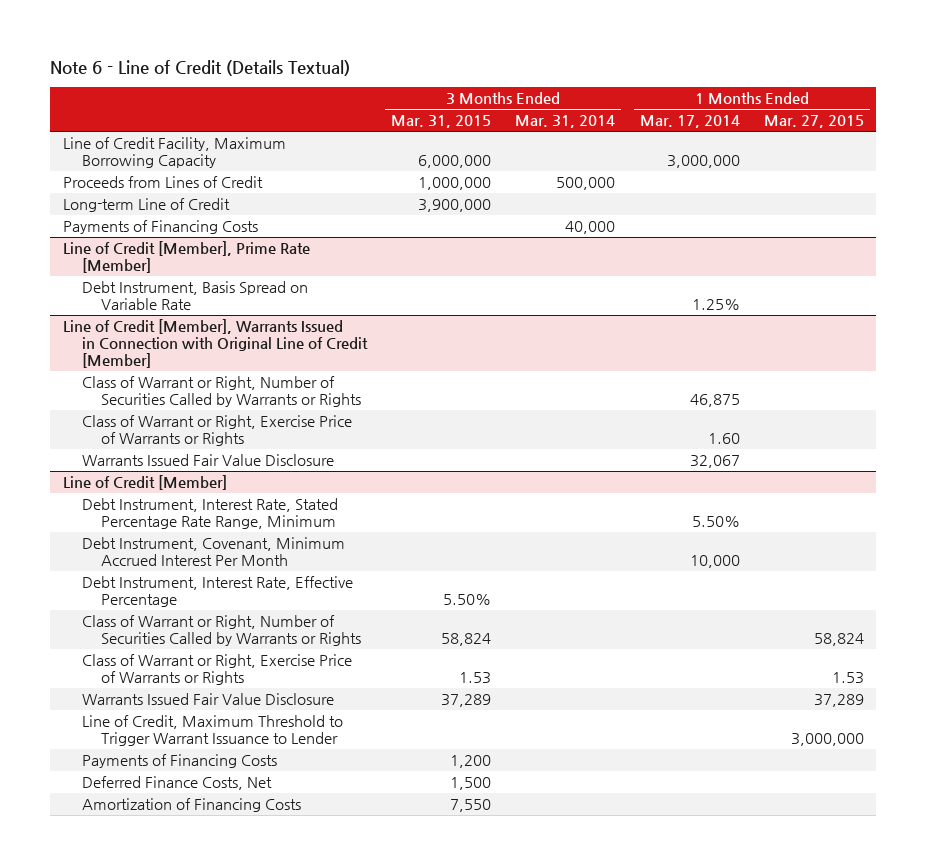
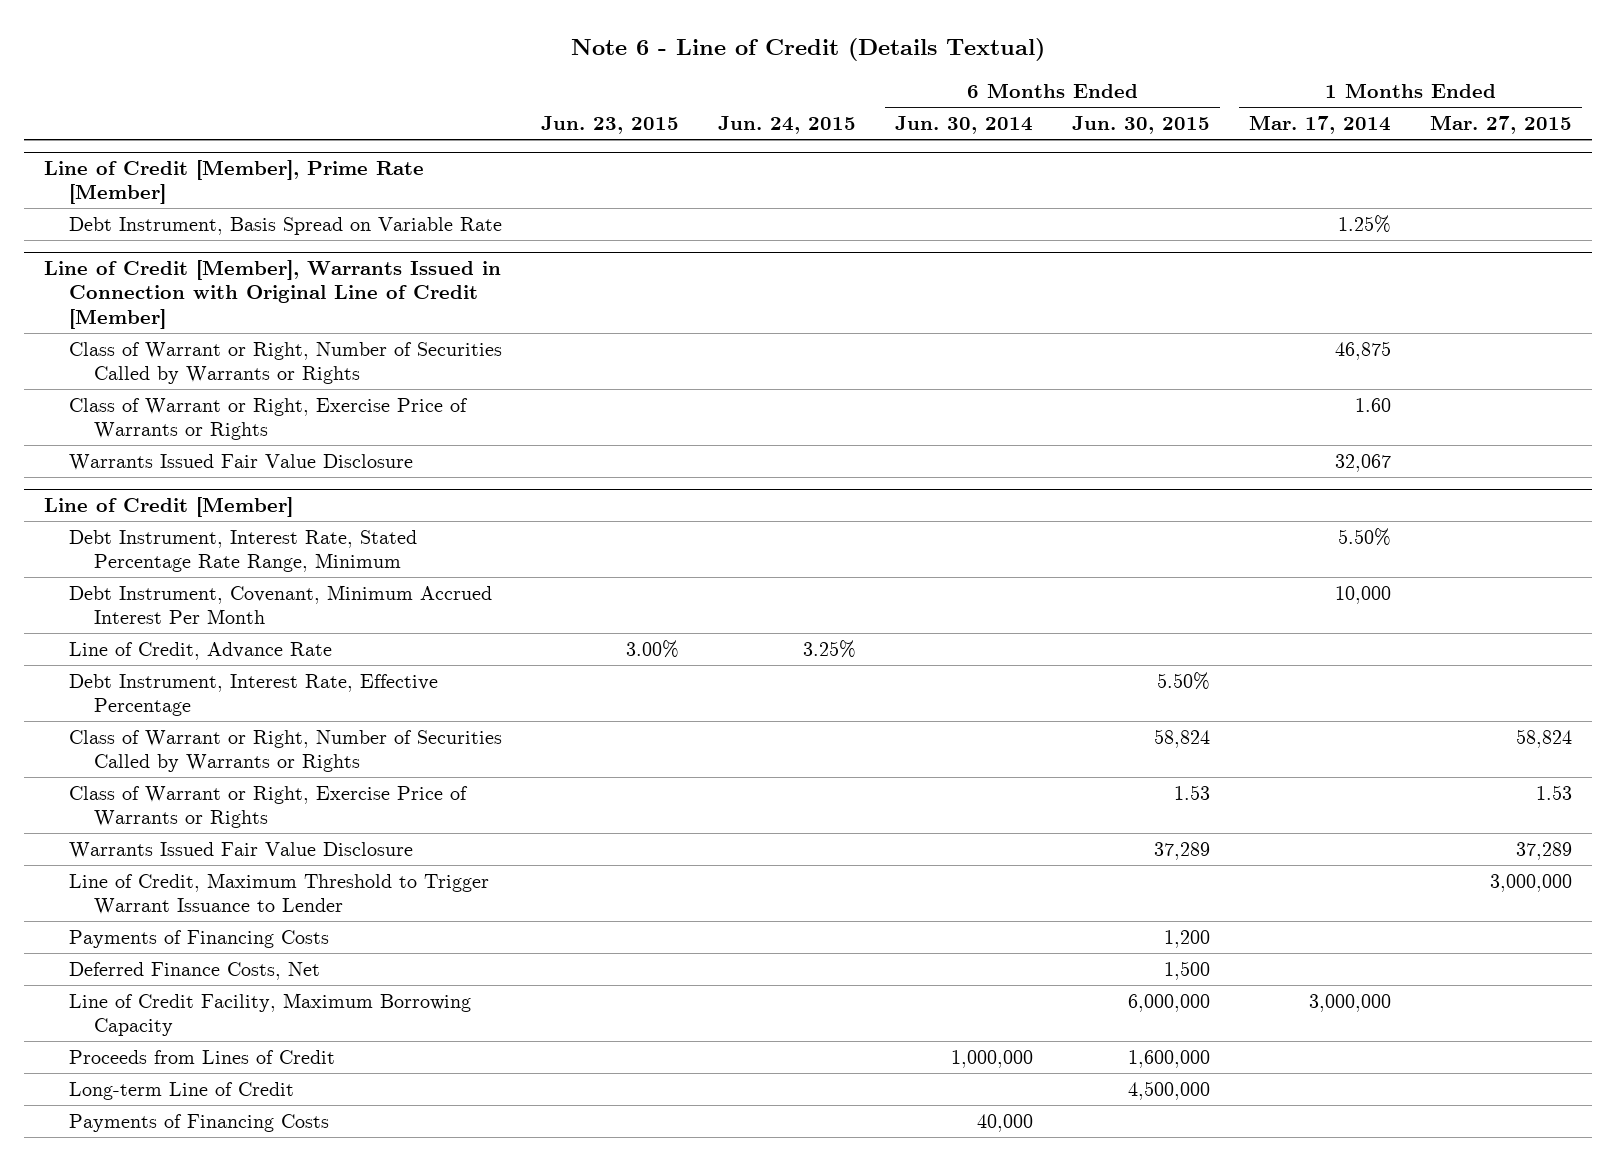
- | 3 Months Ended Mar. 31, 2015 | 3 Months Ended Mar. 31, 2014 | 1 Months Ended Mar. 17, 2014 | 1 Months Ended Mar. 27, 2015
+ | Jun. 23, 2015 | Jun. 24, 2015 | 6 Months Ended Jun. 30, 2014 | 6 Months Ended Jun. 30, 2015 | 1 Months Ended Mar. 17, 2014 | 1 Months Ended Mar. 27, 2015
- Line of Credit Facility, Maximum Borrowing Capacity | 6,000,000 | | 3,000,000 |
- Proceeds from Lines of Credit | 1,000,000 | 500,000 | |
- Long-term Line of Credit | 3,900,000 | | |
- Payments of Financing Costs | | 40,000 | |
@ Line of Credit [Member]
+ Line of Credit, Advance Rate | 3.00% | 3.25% | | | |
- Amortization of Financing Costs | 7,550 | | |
+ Line of Credit Facility, Maximum Borrowing Capacity | | | | 6,000,000 | 3,000,000 |
+ Proceeds from Lines of Credit | | | 1,000,000 | 1,600,000 | |
+ Long-term Line of Credit | | | | 4,500,000 | |
+ Payments of Financing Costs | | | 40,000 | | |

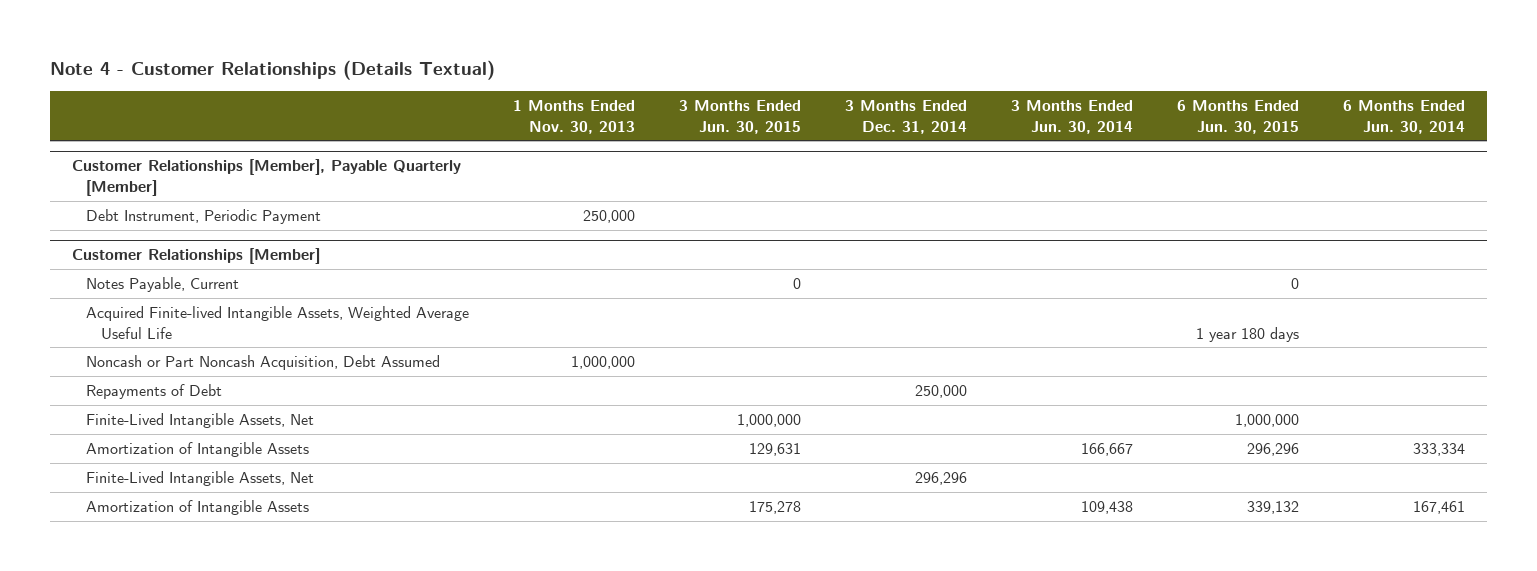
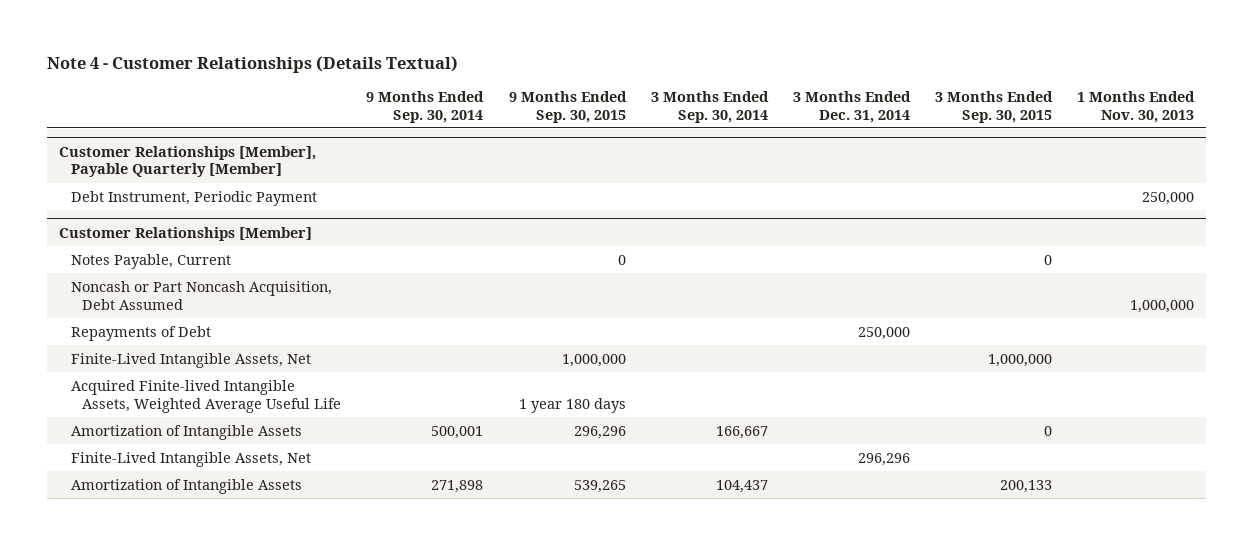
- | 1 Months Ended Nov. 30, 2013 | 3 Months Ended Jun. 30, 2015 | 3 Months Ended Dec. 31, 2014 | 3 Months Ended Jun. 30, 2014 | 6 Months Ended Jun. 30, 2015 | 6 Months Ended Jun. 30, 2014
+ | 9 Months Ended Sep. 30, 2014 | 9 Months Ended Sep. 30, 2015 | 3 Months Ended Sep. 30, 2014 | 3 Months Ended Dec. 31, 2014 | 3 Months Ended Sep. 30, 2015 | 1 Months Ended Nov. 30, 2013
@ Customer Relationships [Member]
moved down: Acquired Finite-lived Intangible Assets, Weighted Average Useful Life | | 1 year 180 days | | | |

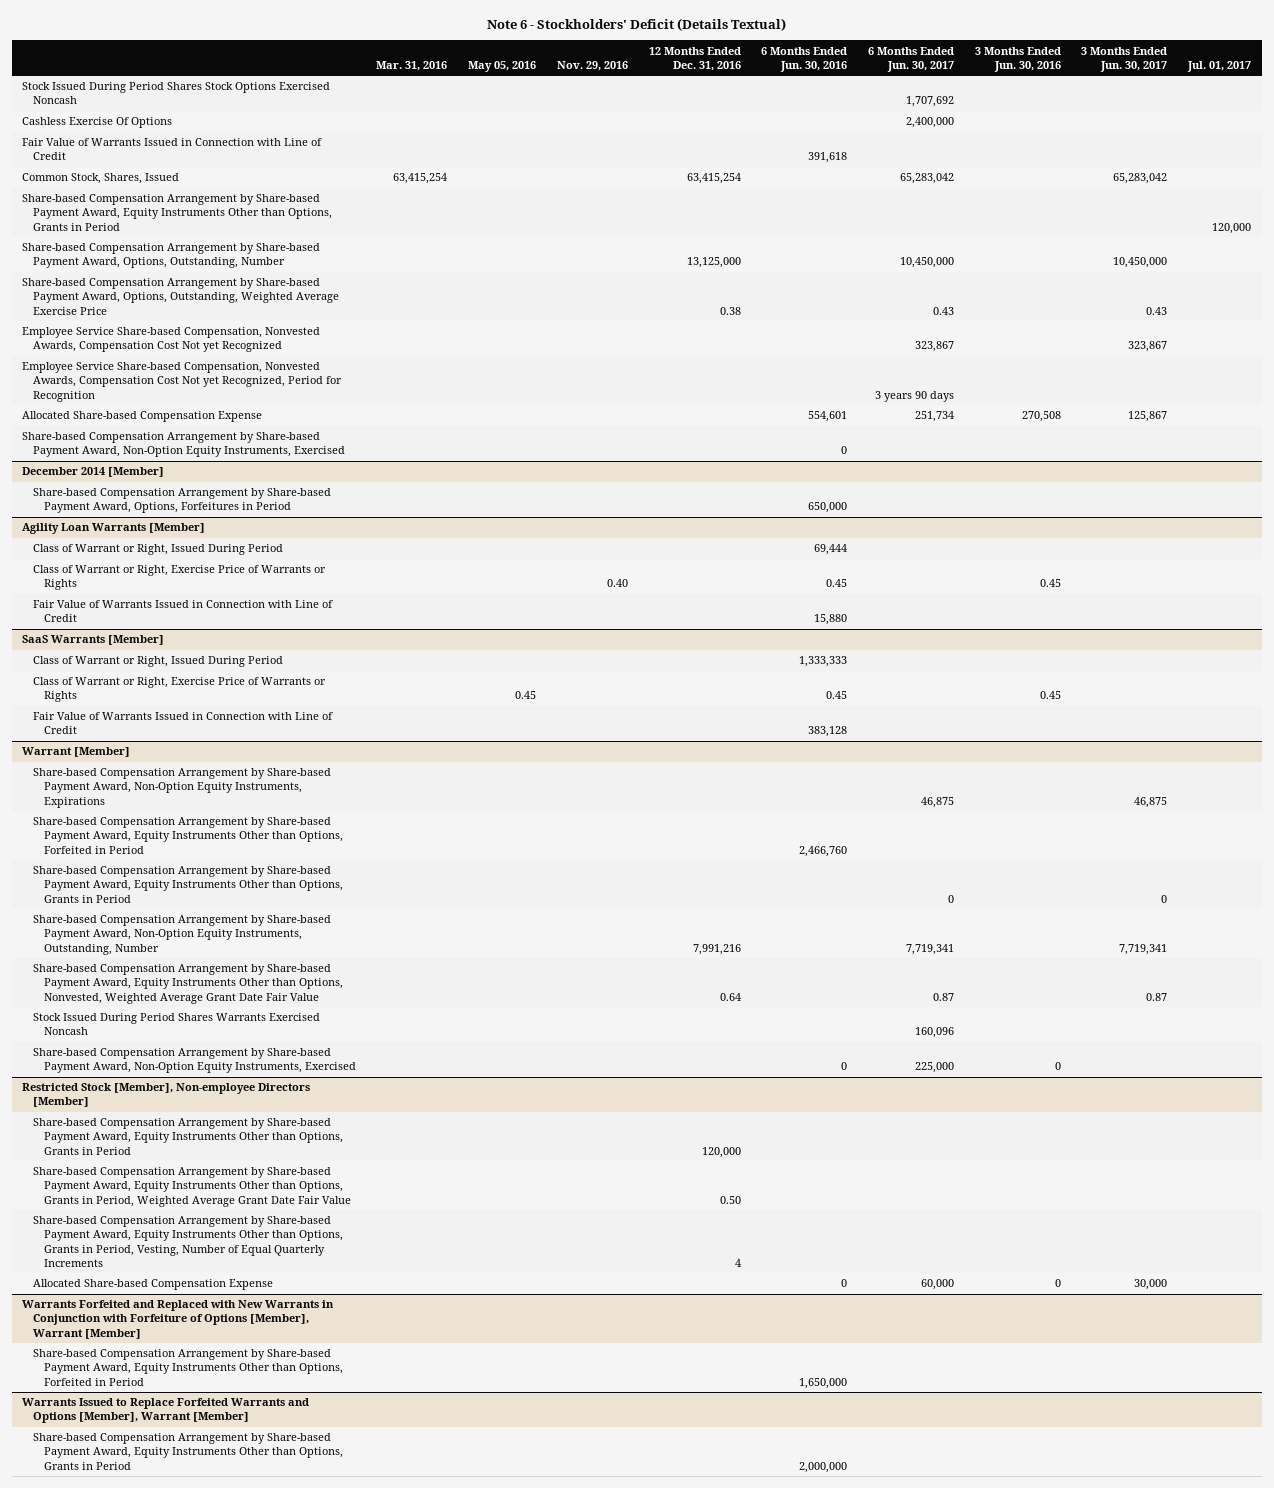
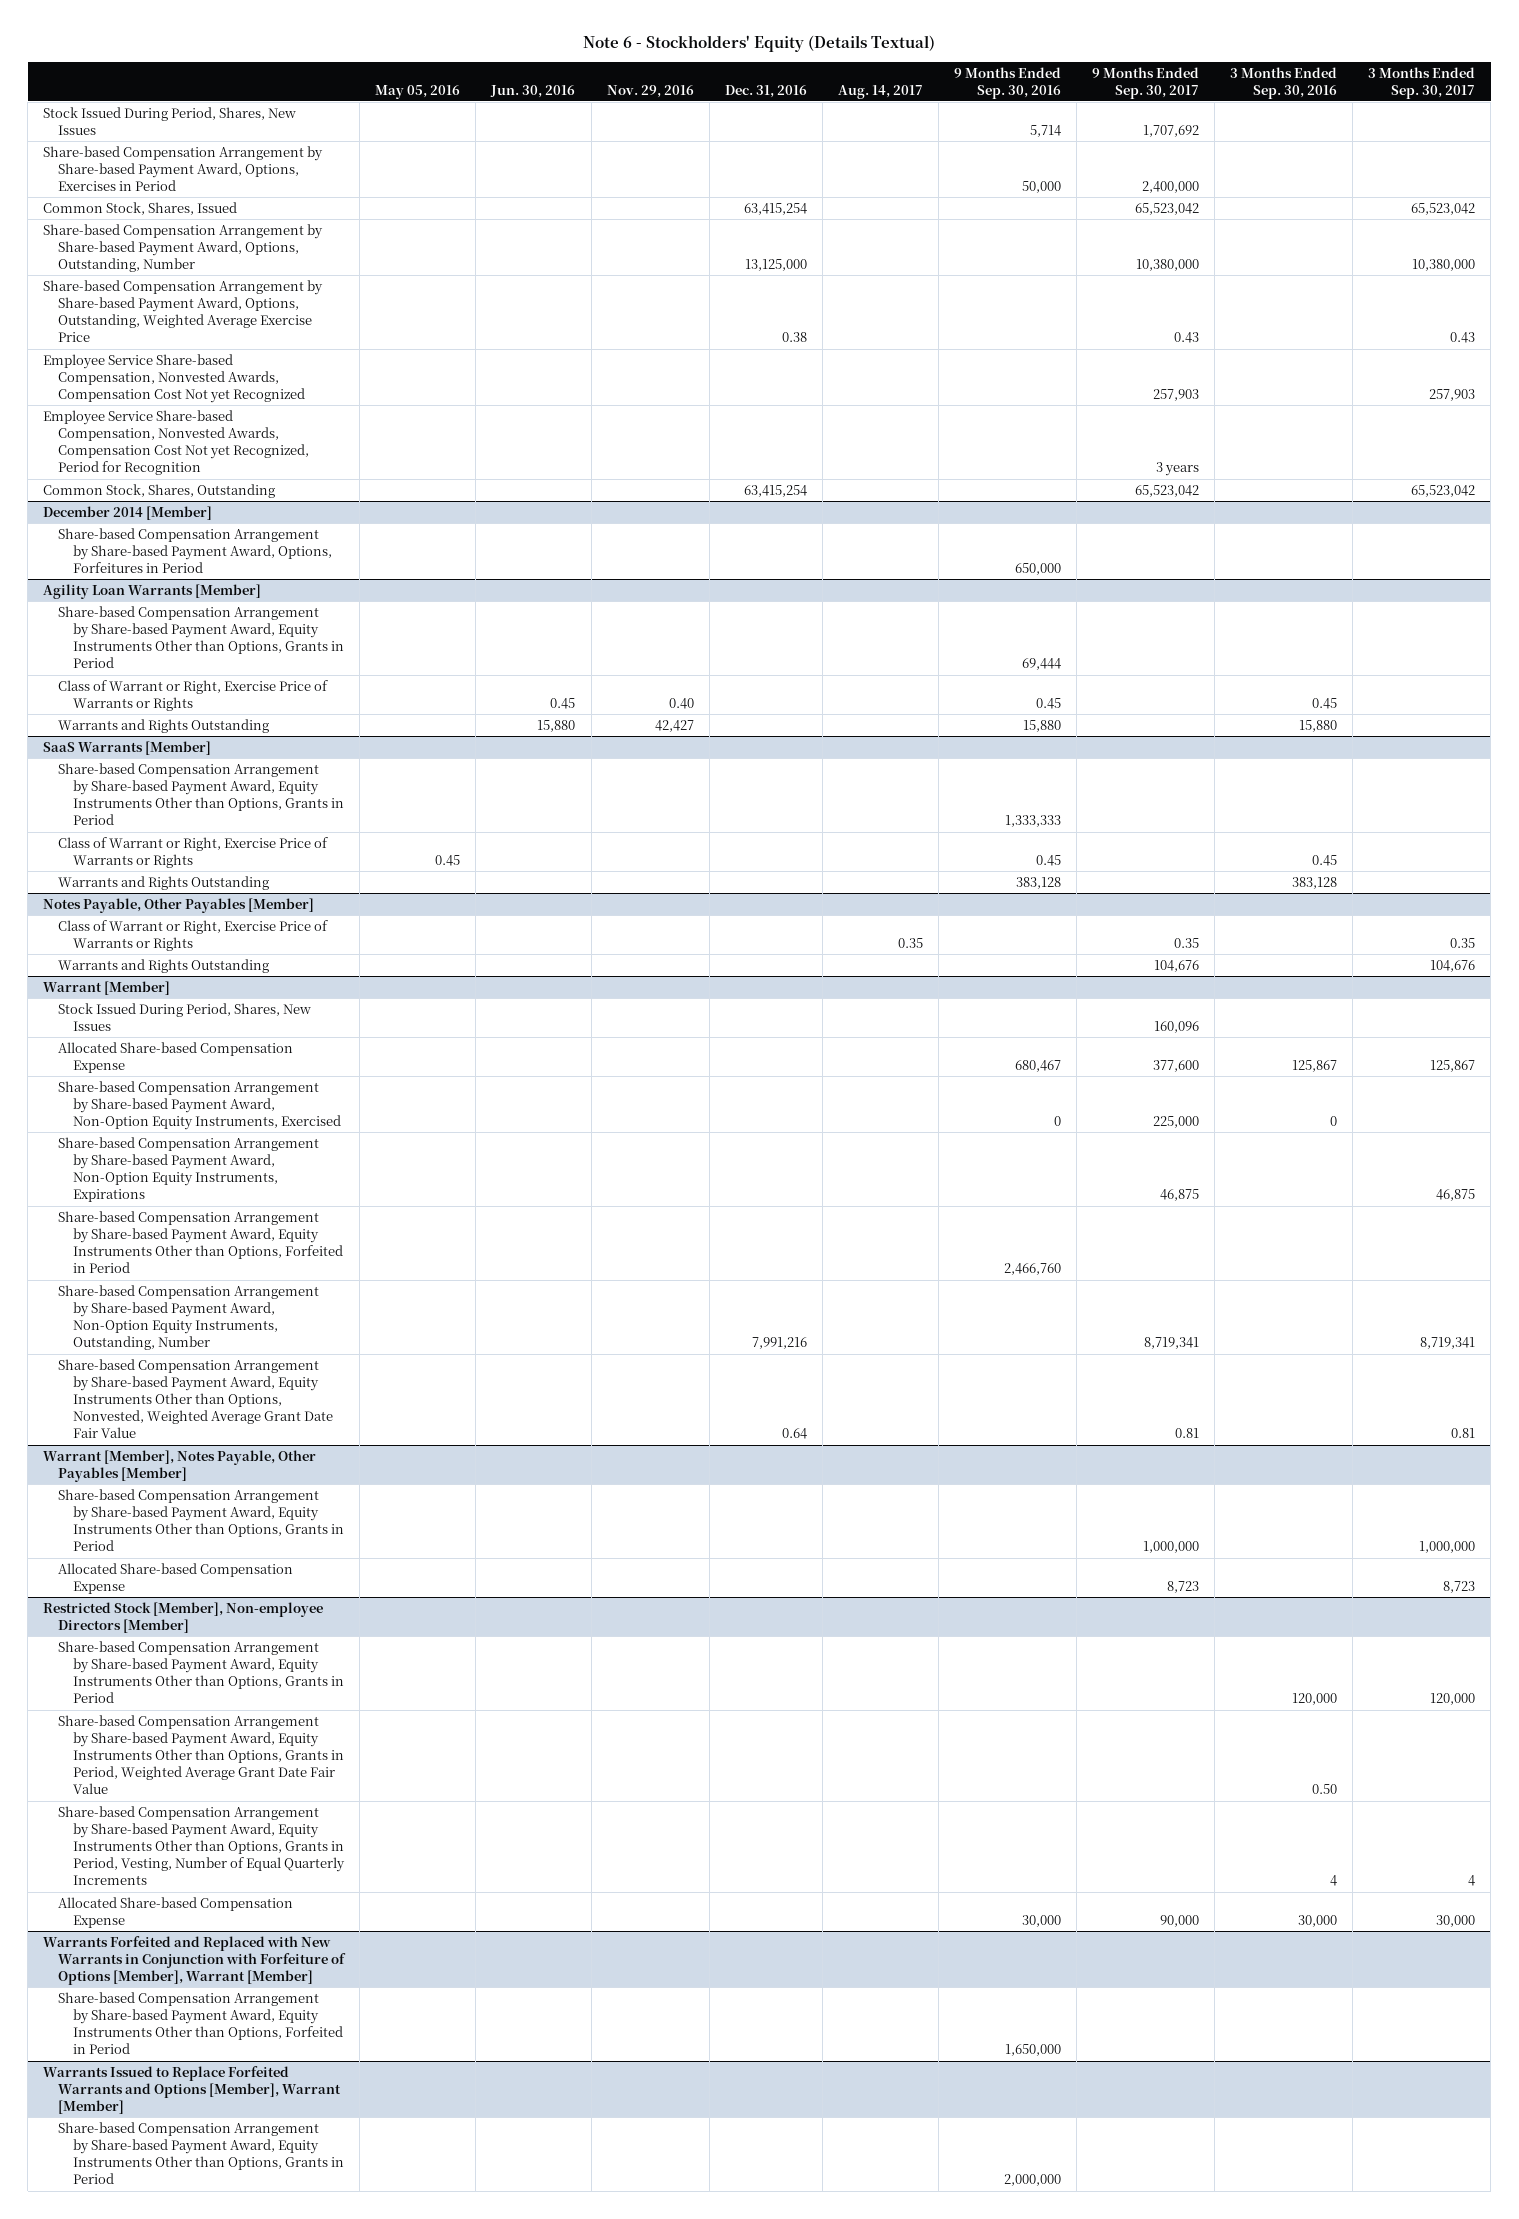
- Note 6 - Stockholders' Deficit (Details Textual)
+ Note 6 - Stockholders' Equity (Details Textual)
- | Mar. 31, 2016 | May 05, 2016 | Nov. 29, 2016 | 12 Months Ended Dec. 31, 2016 | 6 Months Ended Jun. 30, 2016 | 6 Months Ended Jun. 30, 2017 | 3 Months Ended Jun. 30, 2016 | 3 Months Ended Jun. 30, 2017 | Jul. 01, 2017
+ | May 05, 2016 | Jun. 30, 2016 | Nov. 29, 2016 | Dec. 31, 2016 | Aug. 14, 2017 | 9 Months Ended Sep. 30, 2016 | 9 Months Ended Sep. 30, 2017 | 3 Months Ended Sep. 30, 2016 | 3 Months Ended Sep. 30, 2017
- Stock Issued During Period Shares Stock Options Exercised Noncash | | | | | | 1,707,692 | | |
- Cashless Exercise Of Options | | | | | | 2,400,000 | | |
- Fair Value of Warrants Issued in Connection with Line of Credit | | | | | 391,618 | | | |
+ Stock Issued During Period, Shares, New Issues | | | | | | 5,714 | 1,707,692 | |
+ Share-based Compensation Arrangement by Share-based Payment Award, Options, Exercises in Period | | | | | | 50,000 | 2,400,000 | |
- Share-based Compensation Arrangement by Share-based Payment Award, Equity Instruments Other than Options, Grants in Period | | | | | | | | | 120,000
- Allocated Share-based Compensation Expense | | | | | 554,601 | 251,734 | 270,508 | 125,867 |
- Share-based Compensation Arrangement by Share-based Payment Award, Non-Option Equity Instruments, Exercised | | | | | 0 | | | |
+ Common Stock, Shares, Outstanding | | | | 63,415,254 | | | 65,523,042 | | 65,523,042
@ Agility Loan Warrants [Member]
- Class of Warrant or Right, Issued During Period | | | | | 69,444 | | | |
+ Share-based Compensation Arrangement by Share-based Payment Award, Equity Instruments Other than Options, Grants in Period | | | | | | 69,444 | | |
- Fair Value of Warrants Issued in Connection with Line of Credit | | | | | 15,880 | | | |
+ Warrants and Rights Outstanding | | 15,880 | 42,427 | | | 15,880 | | 15,880 |
@ SaaS Warrants [Member]
- Class of Warrant or Right, Issued During Period | | | | | 1,333,333 | | | |
+ Share-based Compensation Arrangement by Share-based Payment Award, Equity Instruments Other than Options, Grants in Period | | | | | | 1,333,333 | | |
- Fair Value of Warrants Issued in Connection with Line of Credit | | | | | 383,128 | | | |
+ Warrants and Rights Outstanding | | | | | | 383,128 | | 383,128 |
+ Notes Payable, Other Payables [Member]
+ Class of Warrant or Right, Exercise Price of Warrants or Rights | | | | | 0.35 | | 0.35 | | 0.35
+ Warrants and Rights Outstanding | | | | | | | 104,676 | | 104,676
@ Warrant [Member]
+ Stock Issued During Period, Shares, New Issues | | | | | | | 160,096 | |
+ Allocated Share-based Compensation Expense | | | | | | 680,467 | 377,600 | 125,867 | 125,867
moved up: Share-based Compensation Arrangement by Share-based Payment Award, Non-Option Equity Instruments, Exercised | | | | | | 0 | 225,000 | 0 |
- Share-based Compensation Arrangement by Share-based Payment Award, Equity Instruments Other than Options, Grants in Period | | | | | | 0 | | 0 |
- Stock Issued During Period Shares Warrants Exercised Noncash | | | | | | 160,096 | | |
+ Warrant [Member], Notes Payable, Other Payables [Member]
+ Share-based Compensation Arrangement by Share-based Payment Award, Equity Instruments Other than Options, Grants in Period | | | | | | | 1,000,000 | | 1,000,000
+ Allocated Share-based Compensation Expense | | | | | | | 8,723 | | 8,723

